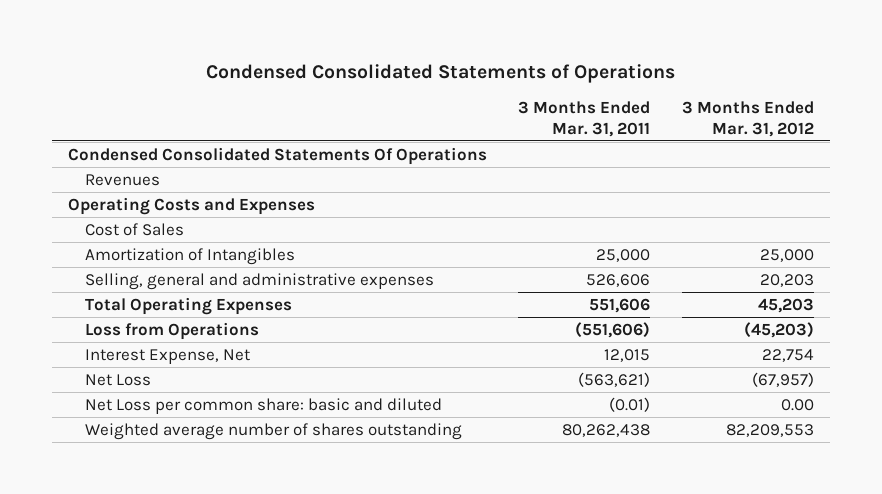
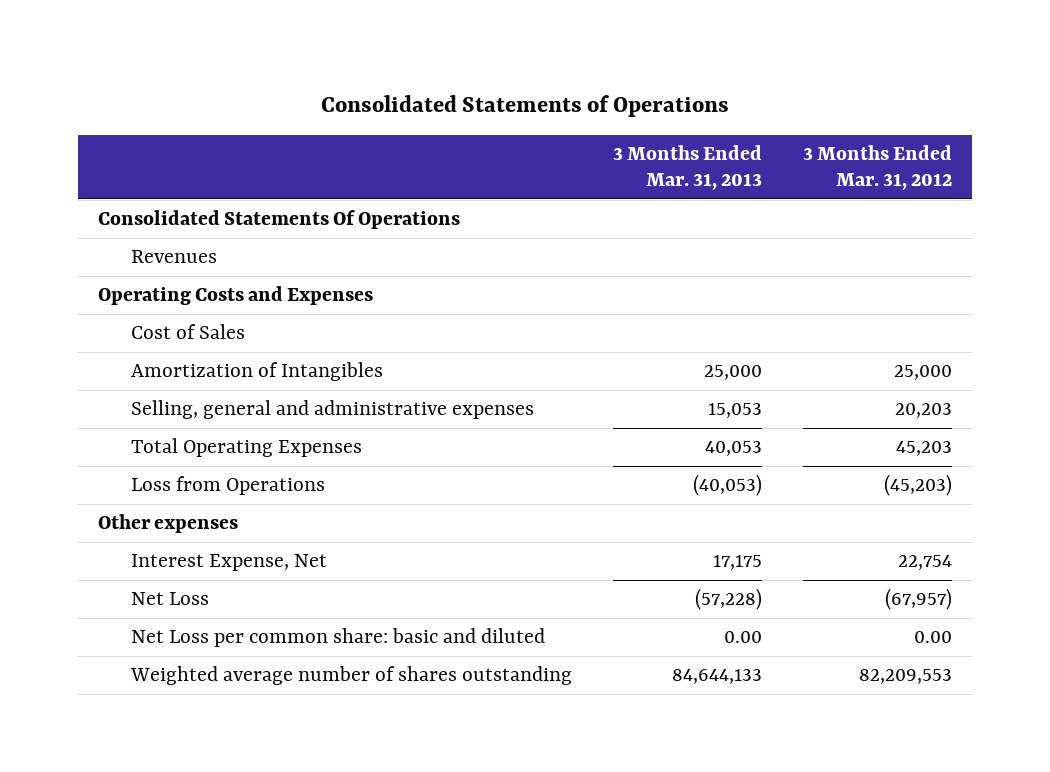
- Condensed Consolidated Statements of Operations
+ Consolidated Statements of Operations
- | 3 Months Ended Mar. 31, 2011 | 3 Months Ended Mar. 31, 2012
+ | 3 Months Ended Mar. 31, 2013 | 3 Months Ended Mar. 31, 2012
- Condensed Consolidated Statements Of Operations
+ Consolidated Statements Of Operations
+ Other expenses

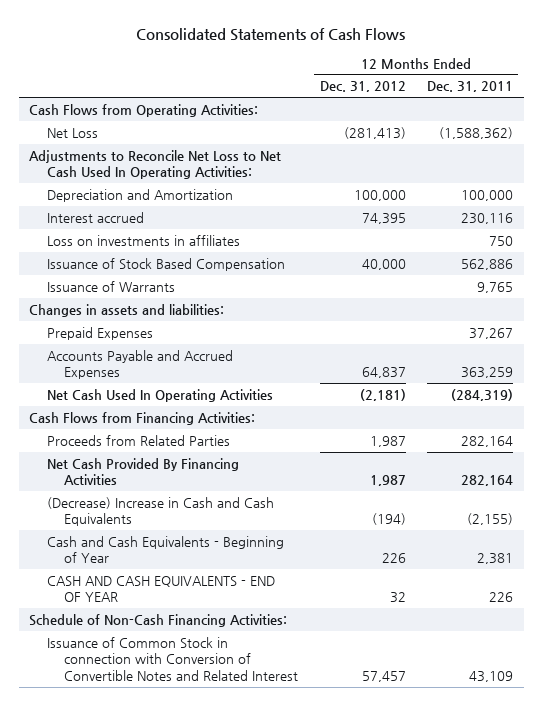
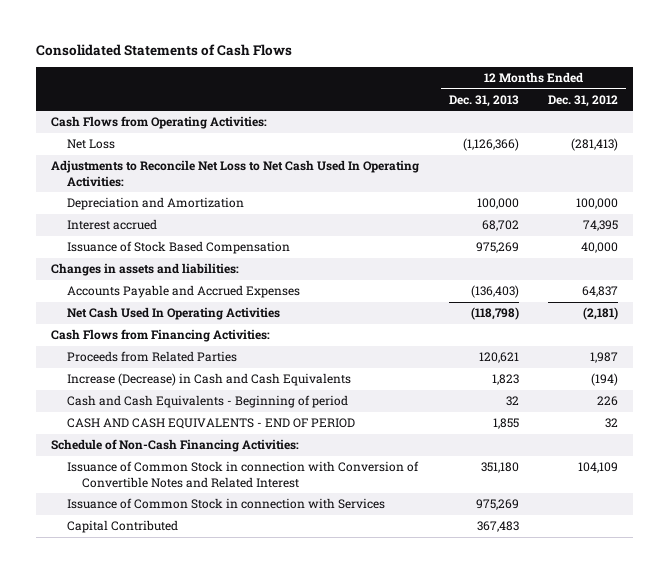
- | 12 Months Ended Dec. 31, 2012 | 12 Months Ended Dec. 31, 2011
+ | 12 Months Ended Dec. 31, 2013 | 12 Months Ended Dec. 31, 2012
- Loss on investments in affiliates | | 750
- Issuance of Warrants | | 9,765
- Prepaid Expenses | | 37,267
- Net Cash Provided By Financing Activities | 1,987 | 282,164
- (Decrease) Increase in Cash and Cash Equivalents | (194) | (2,155)
- Cash and Cash Equivalents - Beginning of Year | 226 | 2,381
- CASH AND CASH EQUIVALENTS - END OF YEAR | 32 | 226
+ Increase (Decrease) in Cash and Cash Equivalents | 1,823 | (194)
+ Cash and Cash Equivalents - Beginning of period | 32 | 226
+ CASH AND CASH EQUIVALENTS - END OF PERIOD | 1,855 | 32
- Issuance of Common Stock in connection with Conversion of Convertible Notes and Related Interest | 57,457 | 43,109
+ Issuance of Common Stock in connection with Conversion of Convertible Notes and Related Interest | 351,180 | 104,109
+ Issuance of Common Stock in connection with Services | 975,269 |
+ Capital Contributed | 367,483 |

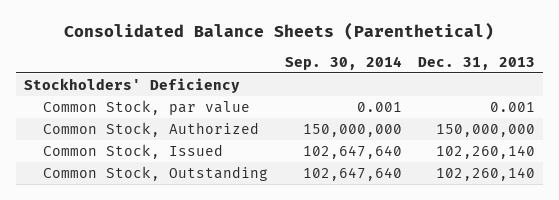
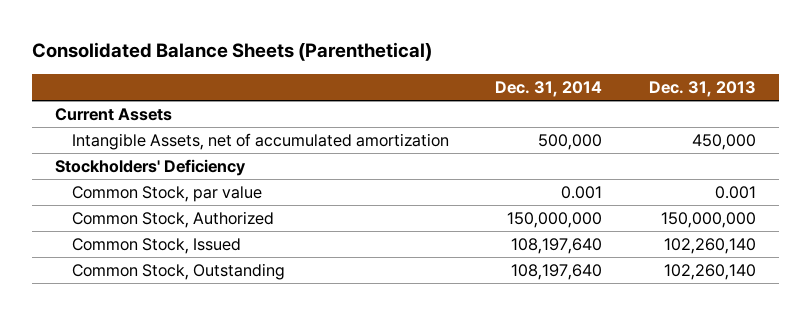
- | Sep. 30, 2014 | Dec. 31, 2013
+ | Dec. 31, 2014 | Dec. 31, 2013
+ Current Assets
+ Intangible Assets, net of accumulated amortization | 500,000 | 450,000

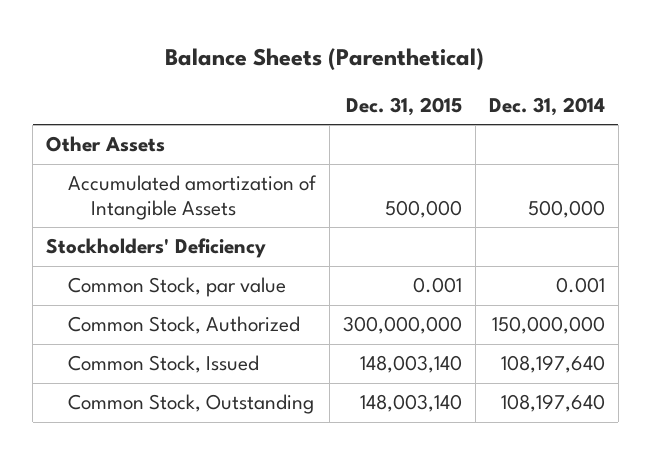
- Consolidated Balance Sheets (Parenthetical)
+ Balance Sheets (Parenthetical)
- | Dec. 31, 2014 | Dec. 31, 2013
+ | Dec. 31, 2015 | Dec. 31, 2014
- Current Assets
- Intangible Assets, net of accumulated amortization | 500,000 | 450,000
+ Other Assets
+ Accumulated amortization of Intangible Assets | 500,000 | 500,000

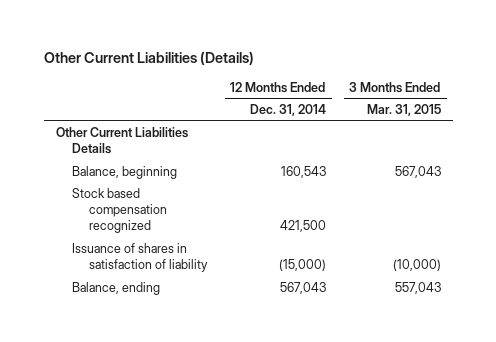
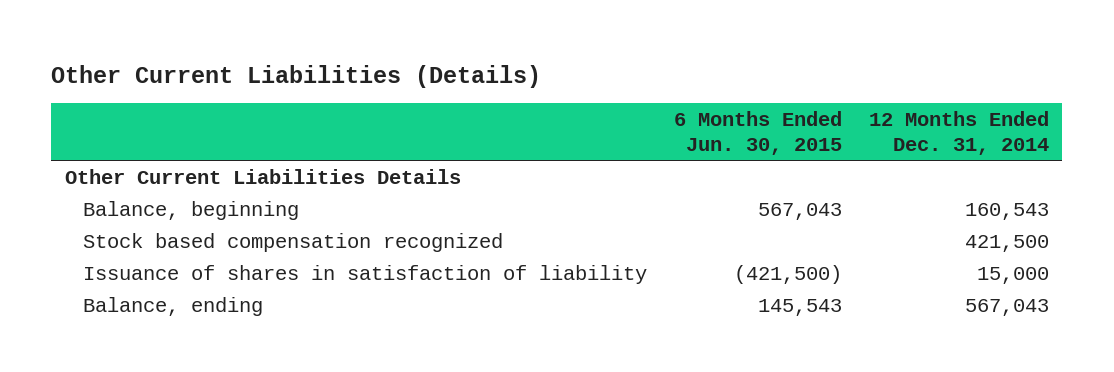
- | 12 Months Ended Dec. 31, 2014 | 3 Months Ended Mar. 31, 2015
+ | 6 Months Ended Jun. 30, 2015 | 12 Months Ended Dec. 31, 2014
- Issuance of shares in satisfaction of liability | (15,000) | (10,000)
+ Issuance of shares in satisfaction of liability | (421,500) | 15,000

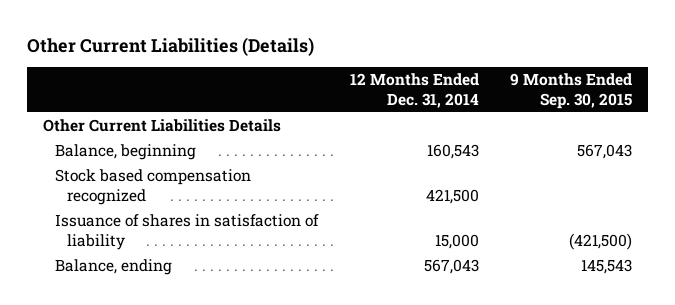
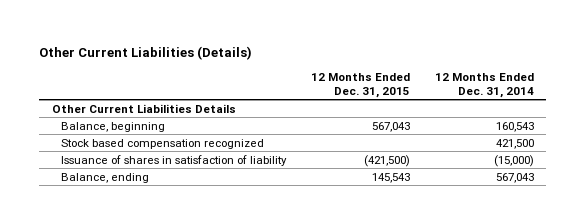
- | 12 Months Ended Dec. 31, 2014 | 9 Months Ended Sep. 30, 2015
+ | 12 Months Ended Dec. 31, 2015 | 12 Months Ended Dec. 31, 2014
- Issuance of shares in satisfaction of liability | 15,000 | (421,500)
+ Issuance of shares in satisfaction of liability | (421,500) | (15,000)

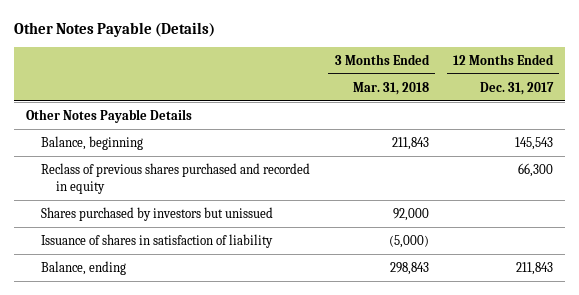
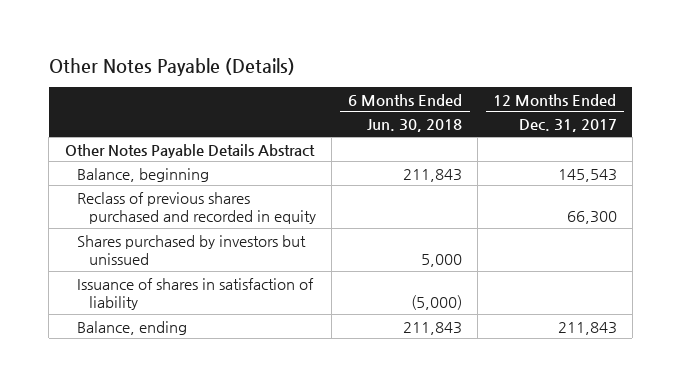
- | 3 Months Ended Mar. 31, 2018 | 12 Months Ended Dec. 31, 2017
+ | 6 Months Ended Jun. 30, 2018 | 12 Months Ended Dec. 31, 2017
- Other Notes Payable Details
+ Other Notes Payable Details Abstract

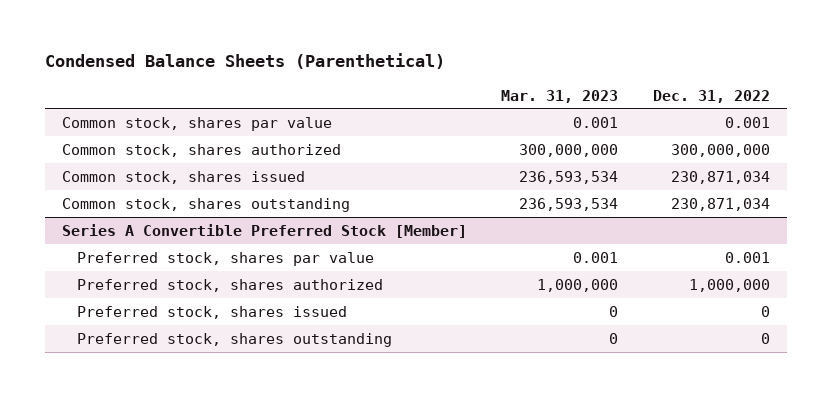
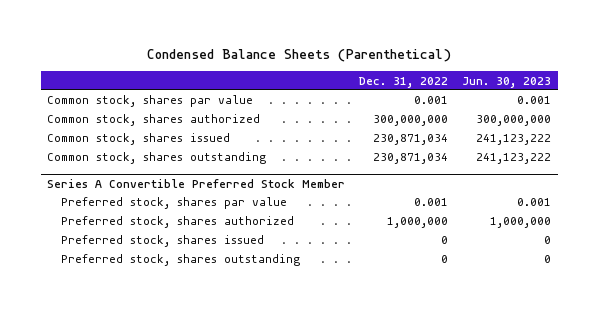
- | Mar. 31, 2023 | Dec. 31, 2022
+ | Dec. 31, 2022 | Jun. 30, 2023
- Series A Convertible Preferred Stock [Member]
+ Series A Convertible Preferred Stock Member

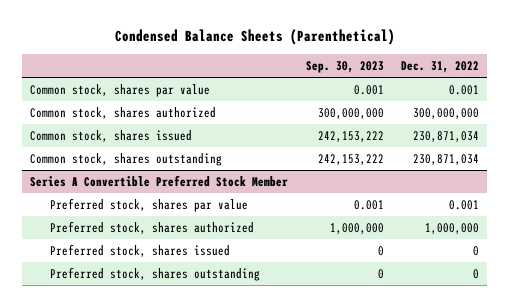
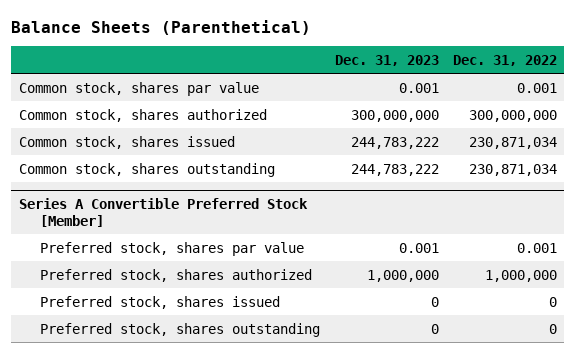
- Condensed Balance Sheets (Parenthetical)
+ Balance Sheets (Parenthetical)
- | Sep. 30, 2023 | Dec. 31, 2022
+ | Dec. 31, 2023 | Dec. 31, 2022
- Series A Convertible Preferred Stock Member
+ Series A Convertible Preferred Stock [Member]

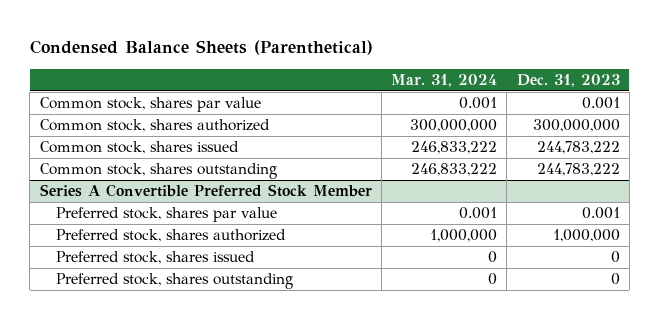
- Balance Sheets (Parenthetical)
+ Condensed Balance Sheets (Parenthetical)
- | Dec. 31, 2023 | Dec. 31, 2022
+ | Mar. 31, 2024 | Dec. 31, 2023
- Series A Convertible Preferred Stock [Member]
+ Series A Convertible Preferred Stock Member

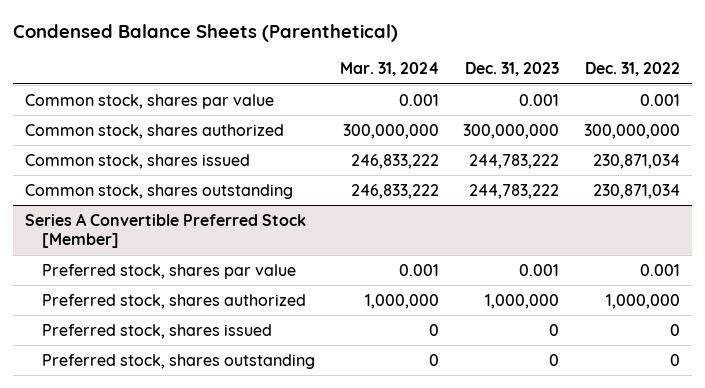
- | Mar. 31, 2024 | Dec. 31, 2023
+ | Mar. 31, 2024 | Dec. 31, 2023 | Dec. 31, 2022
- Series A Convertible Preferred Stock Member
+ Series A Convertible Preferred Stock [Member]

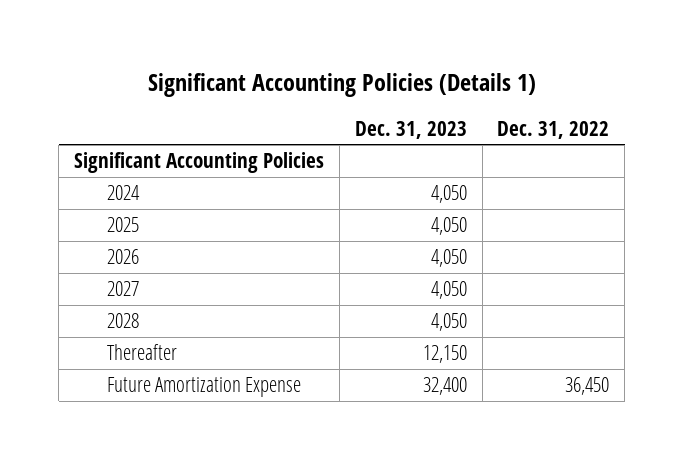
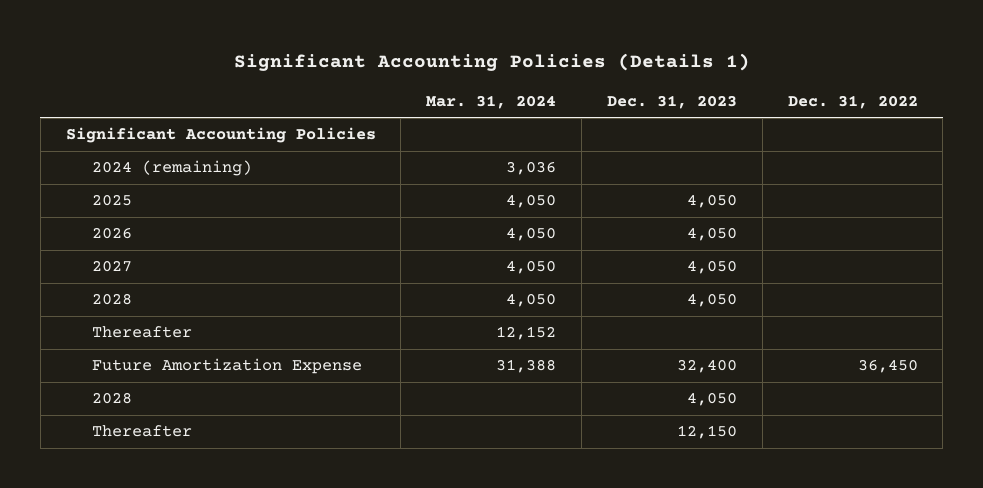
- | Dec. 31, 2023 | Dec. 31, 2022
+ | Mar. 31, 2024 | Dec. 31, 2023 | Dec. 31, 2022
- 2024 | 4,050 |
+ 2024 (remaining) | 3,036 | |
+ Thereafter | 12,152 | |
+ 2028 | | 4,050 |
moved down: Thereafter | | 12,150 |

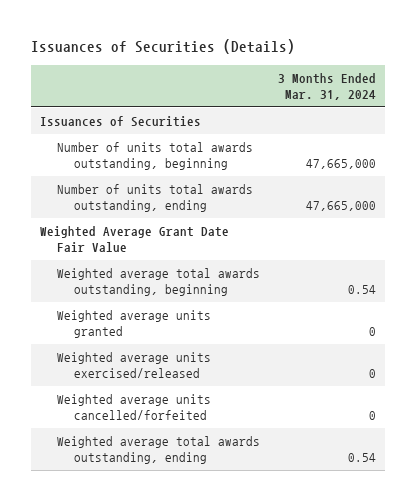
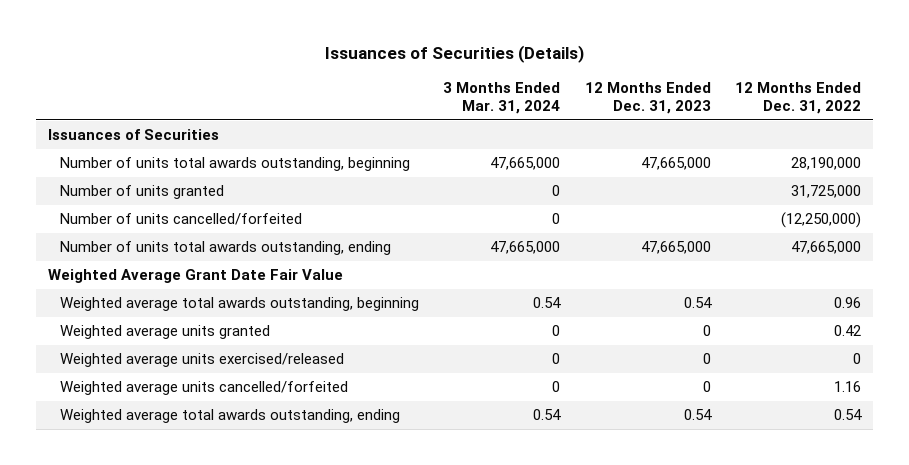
- | 3 Months Ended Mar. 31, 2024
+ | 3 Months Ended Mar. 31, 2024 | 12 Months Ended Dec. 31, 2023 | 12 Months Ended Dec. 31, 2022
+ Number of units granted | 0 | | 31,725,000
+ Number of units cancelled/forfeited | 0 | | (12,250,000)

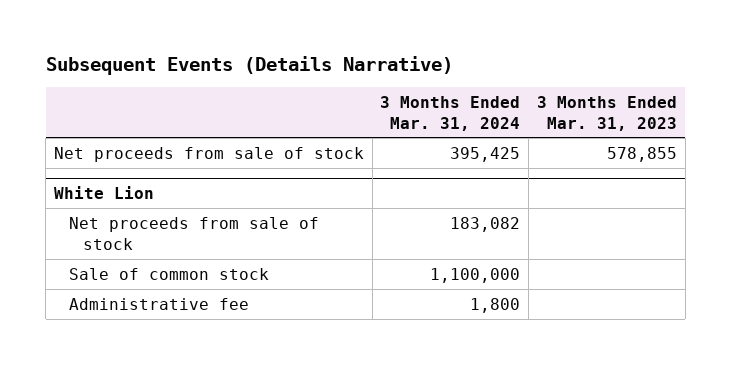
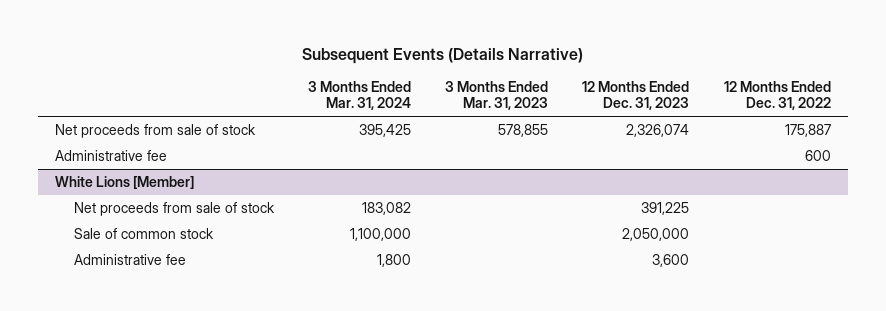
- | 3 Months Ended Mar. 31, 2024 | 3 Months Ended Mar. 31, 2023
+ | 3 Months Ended Mar. 31, 2024 | 3 Months Ended Mar. 31, 2023 | 12 Months Ended Dec. 31, 2023 | 12 Months Ended Dec. 31, 2022
- White Lion
+ Administrative fee | | | | 600
+ White Lions [Member]

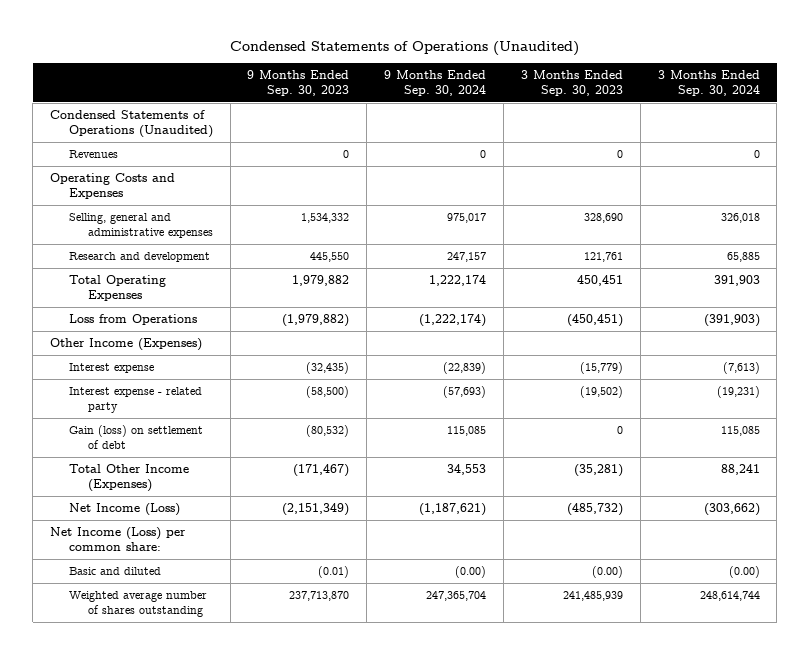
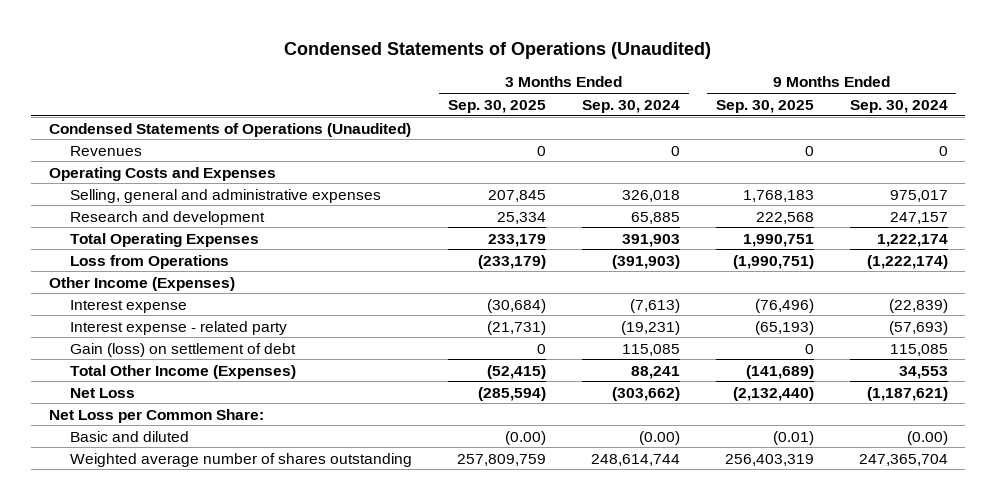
- | 9 Months Ended Sep. 30, 2023 | 9 Months Ended Sep. 30, 2024 | 3 Months Ended Sep. 30, 2023 | 3 Months Ended Sep. 30, 2024
+ | 3 Months Ended Sep. 30, 2025 | 3 Months Ended Sep. 30, 2024 | 9 Months Ended Sep. 30, 2025 | 9 Months Ended Sep. 30, 2024
- Net Income (Loss) | (2,151,349) | (1,187,621) | (485,732) | (303,662)
- Net Income (Loss) per common share:
+ Net Loss | (285,594) | (303,662) | (2,132,440) | (1,187,621)
+ Net Loss per Common Share:

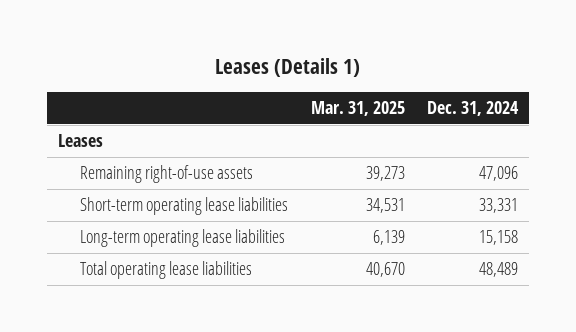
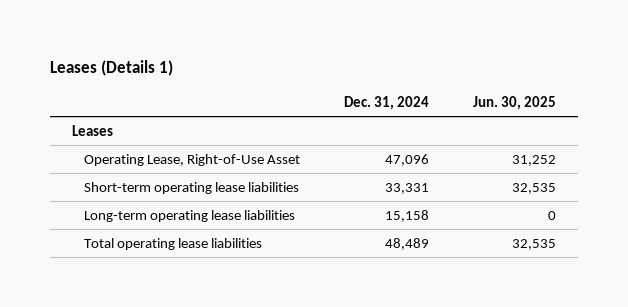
- | Mar. 31, 2025 | Dec. 31, 2024
+ | Dec. 31, 2024 | Jun. 30, 2025
- Remaining right-of-use assets | 39,273 | 47,096
+ Operating Lease, Right-of-Use Asset | 47,096 | 31,252

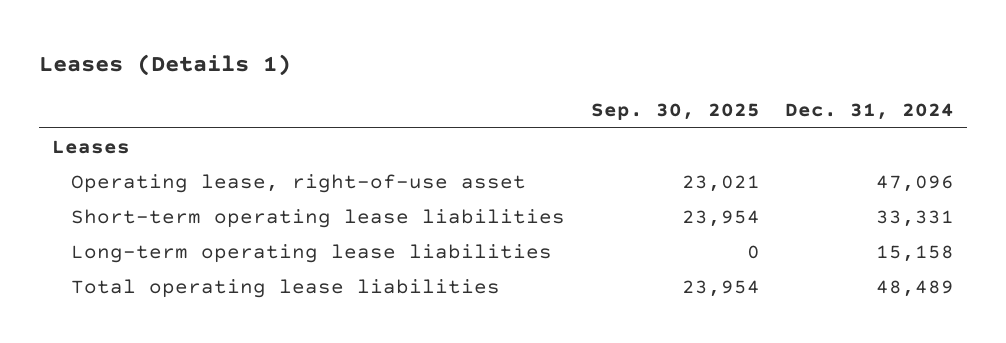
- | Dec. 31, 2024 | Jun. 30, 2025
+ | Sep. 30, 2025 | Dec. 31, 2024
- Operating Lease, Right-of-Use Asset | 47,096 | 31,252
+ Operating lease, right-of-use asset | 23,021 | 47,096

